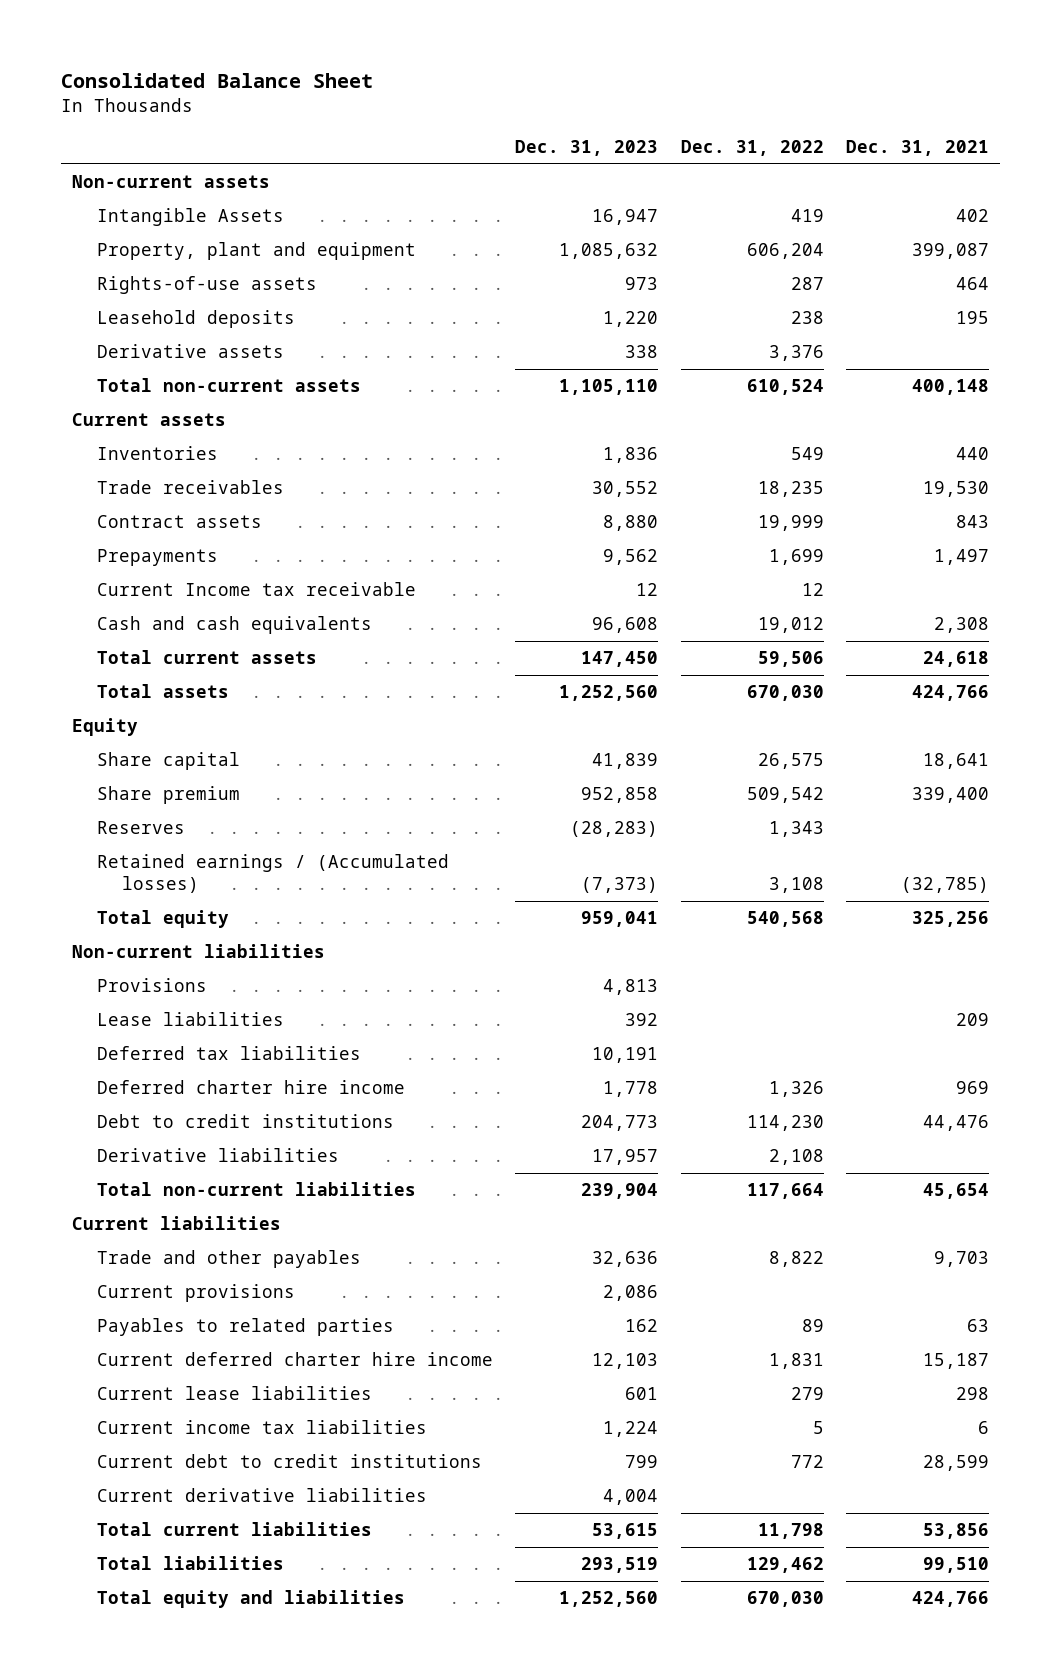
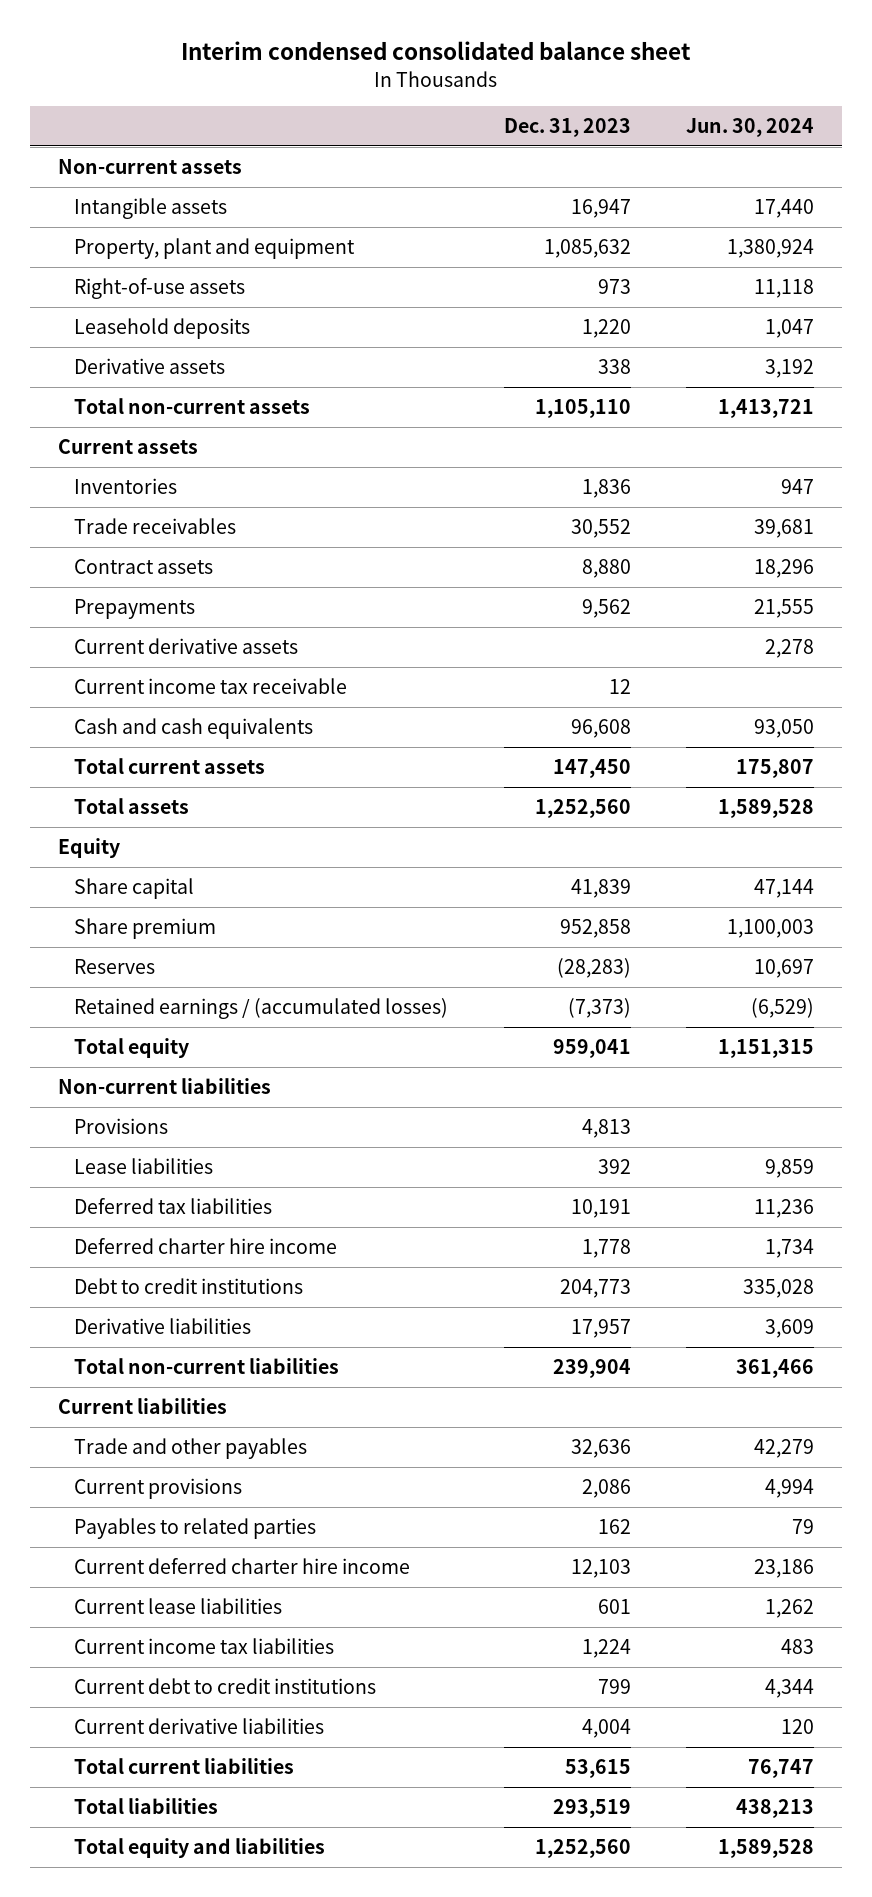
- Consolidated Balance Sheet
+ Interim condensed consolidated balance sheet
- | Dec. 31, 2023 | Dec. 31, 2022 | Dec. 31, 2021
+ | Dec. 31, 2023 | Jun. 30, 2024
- Intangible Assets | 16,947 | 419 | 402
+ Intangible assets | 16,947 | 17,440
- Rights-of-use assets | 973 | 287 | 464
+ Right-of-use assets | 973 | 11,118
- Current Income tax receivable | 12 | 12 |
+ Current derivative assets | | 2,278
+ Current income tax receivable | 12 |
- Retained earnings / (Accumulated losses) | (7,373) | 3,108 | (32,785)
+ Retained earnings / (accumulated losses) | (7,373) | (6,529)

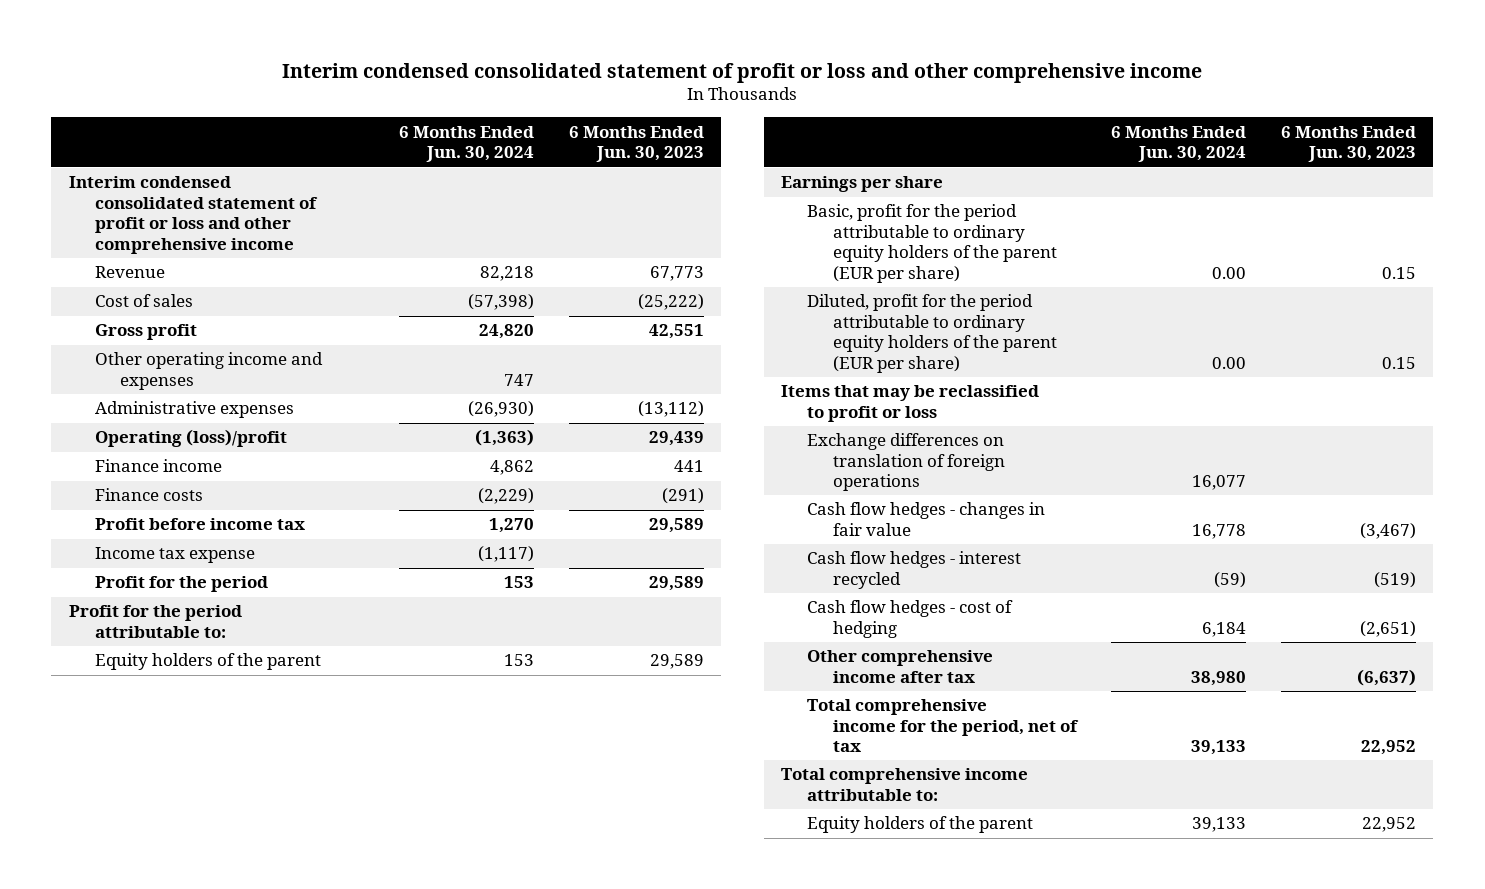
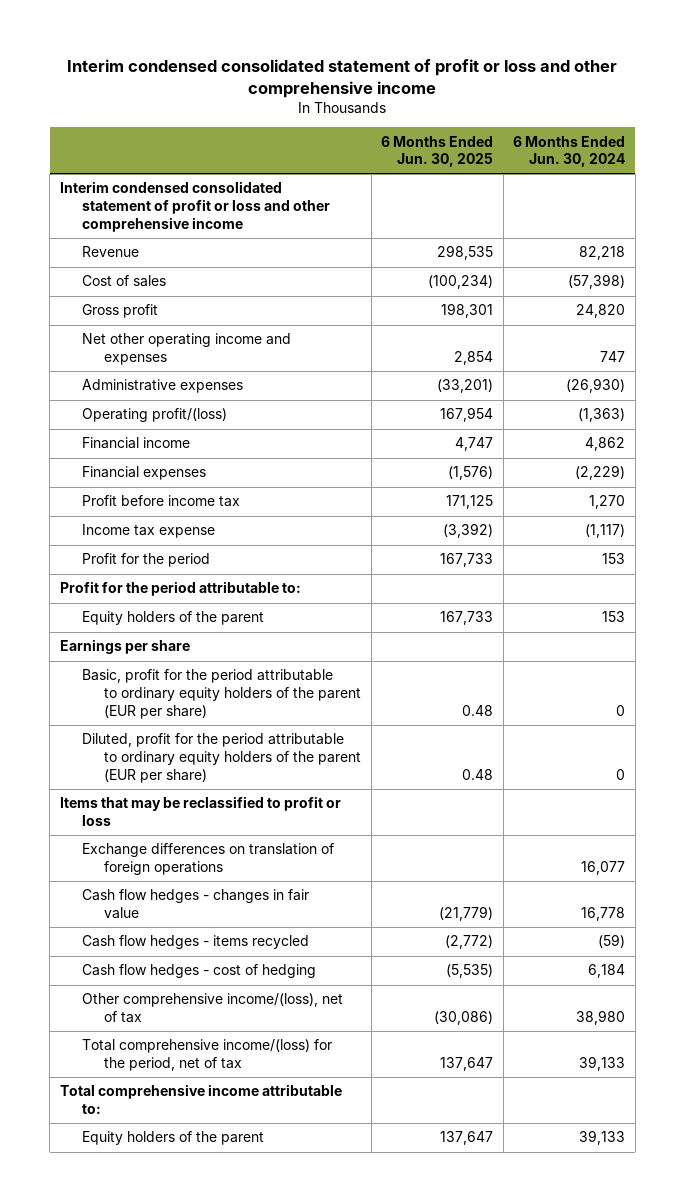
- | 6 Months Ended Jun. 30, 2024 | 6 Months Ended Jun. 30, 2023
+ | 6 Months Ended Jun. 30, 2025 | 6 Months Ended Jun. 30, 2024
- Other operating income and expenses | 747 |
+ Net other operating income and expenses | 2,854 | 747
- Operating (loss)/profit | (1,363) | 29,439
- Finance income | 4,862 | 441
- Finance costs | (2,229) | (291)
+ Operating profit/(loss) | 167,954 | (1,363)
+ Financial income | 4,747 | 4,862
+ Financial expenses | (1,576) | (2,229)
- Basic, profit for the period attributable to ordinary equity holders of the parent (EUR per share) | 0.00 | 0.15
- Diluted, profit for the period attributable to ordinary equity holders of the parent (EUR per share) | 0.00 | 0.15
+ Basic, profit for the period attributable to ordinary equity holders of the parent (EUR per share) | 0.48 | 0
+ Diluted, profit for the period attributable to ordinary equity holders of the parent (EUR per share) | 0.48 | 0
- Cash flow hedges - interest recycled | (59) | (519)
+ Cash flow hedges - items recycled | (2,772) | (59)
- Other comprehensive income after tax | 38,980 | (6,637)
- Total comprehensive income for the period, net of tax | 39,133 | 22,952
+ Other comprehensive income/(loss), net of tax | (30,086) | 38,980
+ Total comprehensive income/(loss) for the period, net of tax | 137,647 | 39,133

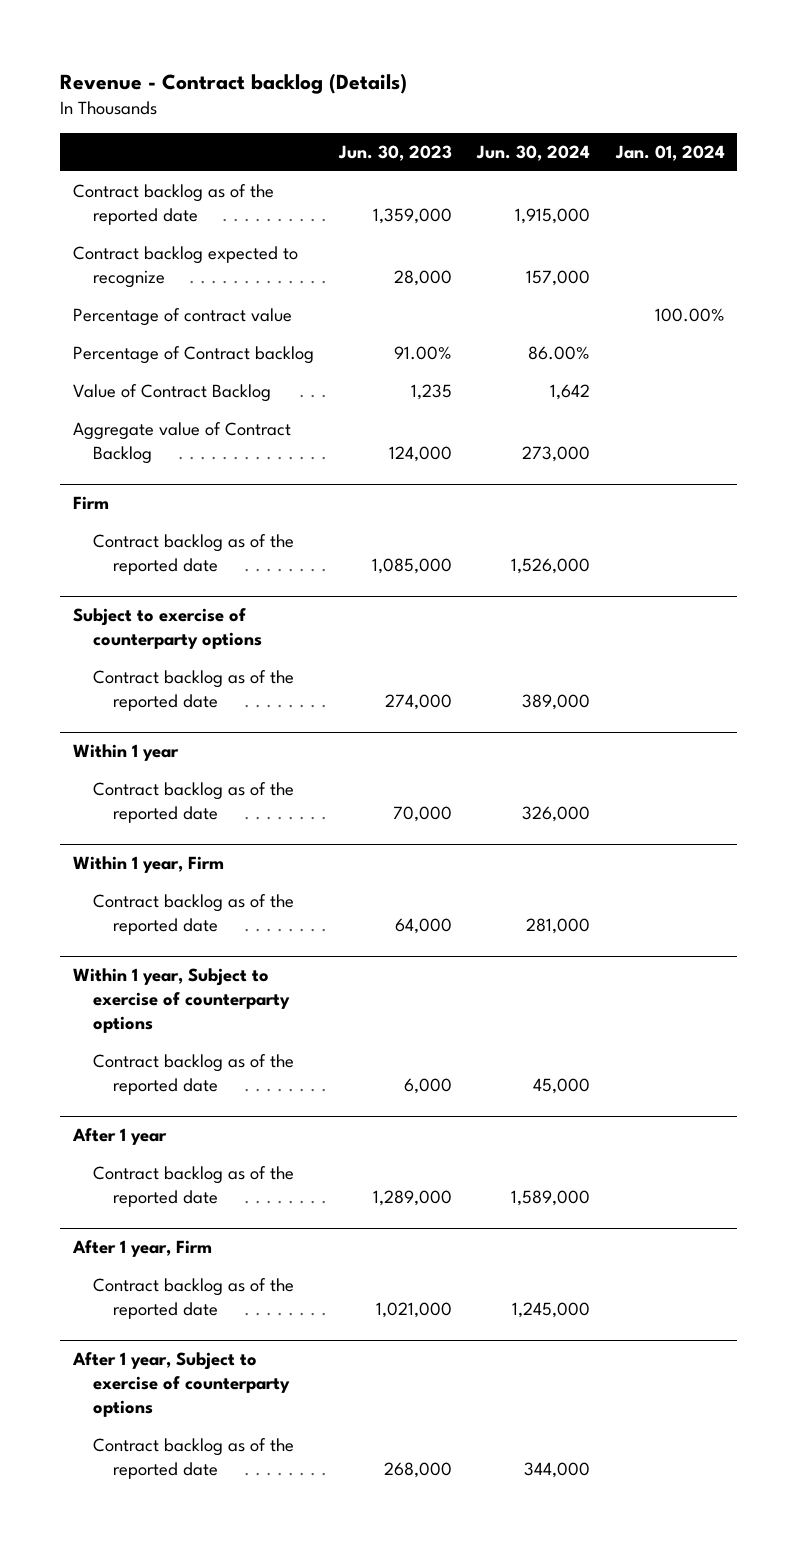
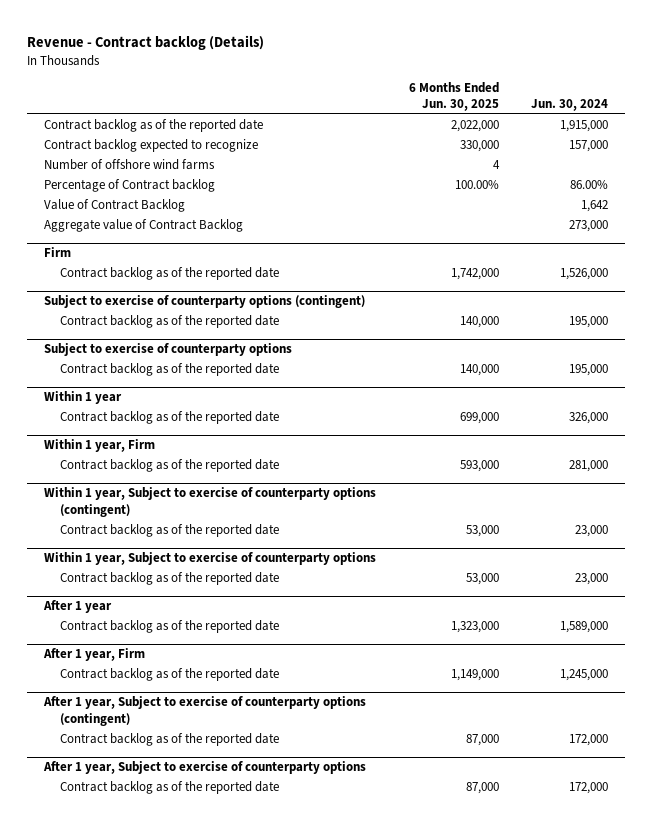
- | Jun. 30, 2023 | Jun. 30, 2024 | Jan. 01, 2024
+ | 6 Months Ended Jun. 30, 2025 | Jun. 30, 2024
- Percentage of contract value | | | 100.00%
+ Number of offshore wind farms | 4 |
+ Subject to exercise of counterparty options (contingent)
+ Contract backlog as of the reported date | 140,000 | 195,000
@ Subject to exercise of counterparty options
- Contract backlog as of the reported date | 274,000 | 389,000 |
+ Contract backlog as of the reported date | 140,000 | 195,000
+ Within 1 year, Subject to exercise of counterparty options (contingent)
+ Contract backlog as of the reported date | 53,000 | 23,000
@ Within 1 year, Subject to exercise of counterparty options
- Contract backlog as of the reported date | 6,000 | 45,000 |
+ Contract backlog as of the reported date | 53,000 | 23,000
+ After 1 year, Subject to exercise of counterparty options (contingent)
+ Contract backlog as of the reported date | 87,000 | 172,000
@ After 1 year, Subject to exercise of counterparty options
- Contract backlog as of the reported date | 268,000 | 344,000 |
+ Contract backlog as of the reported date | 87,000 | 172,000

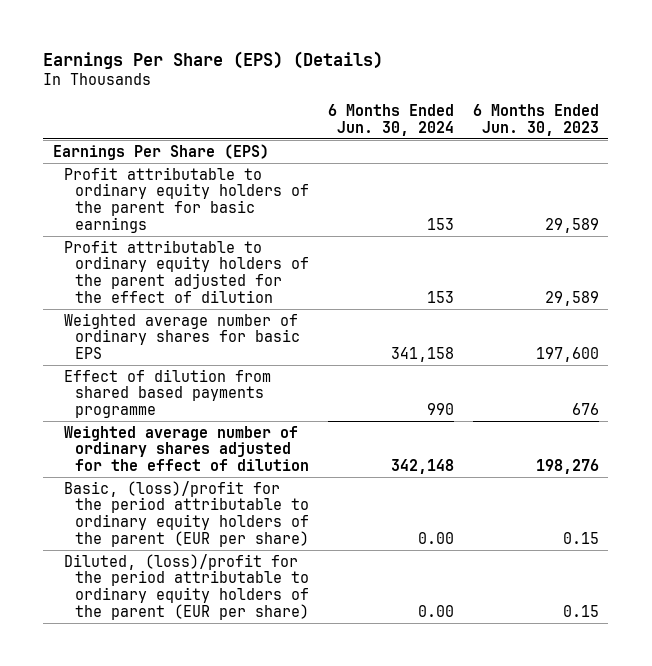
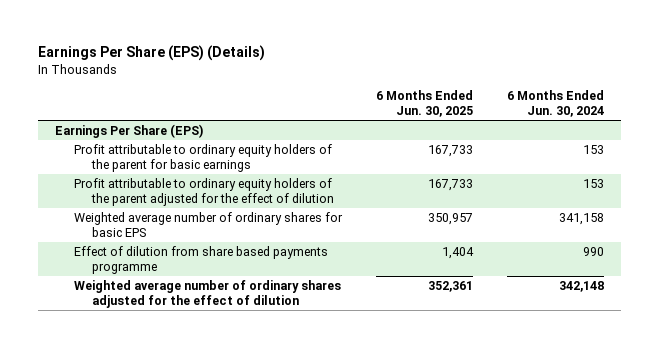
- | 6 Months Ended Jun. 30, 2024 | 6 Months Ended Jun. 30, 2023
+ | 6 Months Ended Jun. 30, 2025 | 6 Months Ended Jun. 30, 2024
- Effect of dilution from shared based payments programme | 990 | 676
+ Effect of dilution from share based payments programme | 1,404 | 990
- Basic, (loss)/profit for the period attributable to ordinary equity holders of the parent (EUR per share) | 0.00 | 0.15
- Diluted, (loss)/profit for the period attributable to ordinary equity holders of the parent (EUR per share) | 0.00 | 0.15

